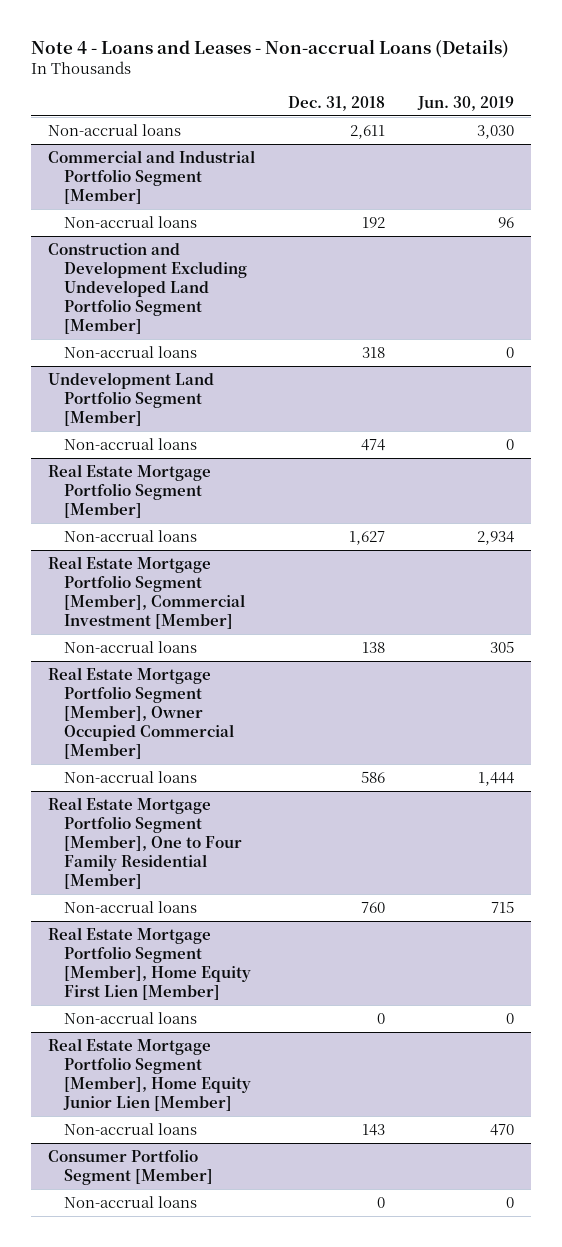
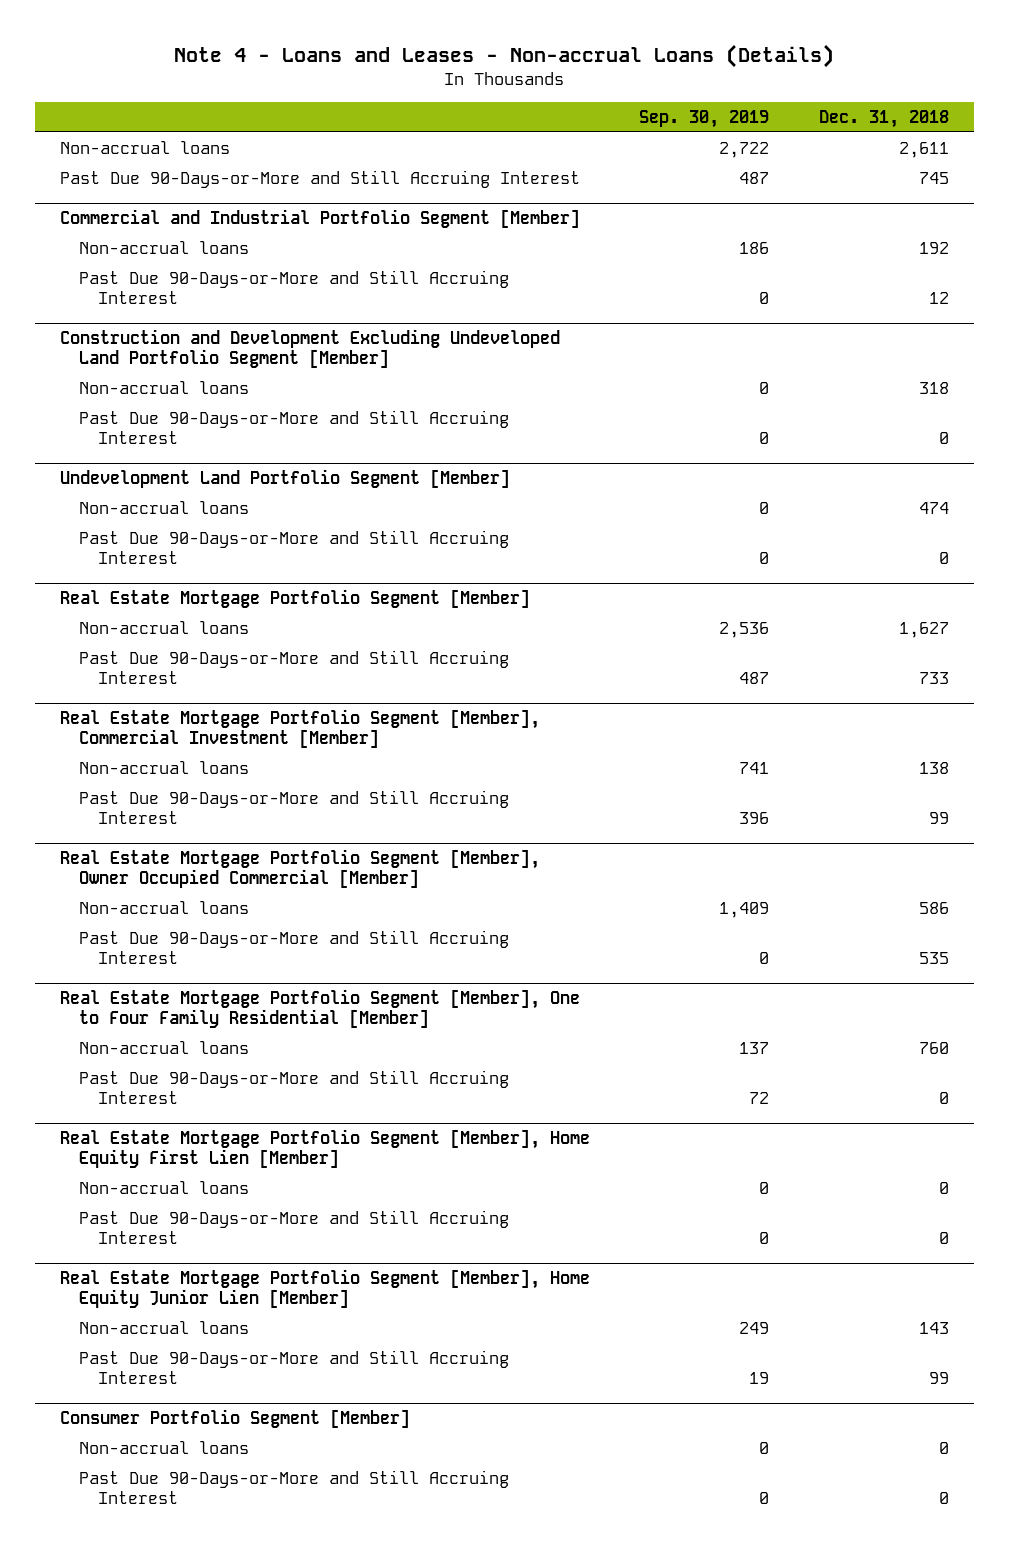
- | Dec. 31, 2018 | Jun. 30, 2019
+ | Sep. 30, 2019 | Dec. 31, 2018
+ Past Due 90-Days-or-More and Still Accruing Interest | 487 | 745
@ Commercial and Industrial Portfolio Segment [Member]
+ Past Due 90-Days-or-More and Still Accruing Interest | 0 | 12
@ Construction and Development Excluding Undeveloped Land Portfolio Segment [Member]
+ Past Due 90-Days-or-More and Still Accruing Interest | 0 | 0
@ Undevelopment Land Portfolio Segment [Member]
+ Past Due 90-Days-or-More and Still Accruing Interest | 0 | 0
@ Real Estate Mortgage Portfolio Segment [Member]
+ Past Due 90-Days-or-More and Still Accruing Interest | 487 | 733
@ Real Estate Mortgage Portfolio Segment [Member], Commercial Investment [Member]
+ Past Due 90-Days-or-More and Still Accruing Interest | 396 | 99
@ Real Estate Mortgage Portfolio Segment [Member], Owner Occupied Commercial [Member]
+ Past Due 90-Days-or-More and Still Accruing Interest | 0 | 535
@ Real Estate Mortgage Portfolio Segment [Member], One to Four Family Residential [Member]
+ Past Due 90-Days-or-More and Still Accruing Interest | 72 | 0
@ Real Estate Mortgage Portfolio Segment [Member], Home Equity First Lien [Member]
+ Past Due 90-Days-or-More and Still Accruing Interest | 0 | 0
@ Real Estate Mortgage Portfolio Segment [Member], Home Equity Junior Lien [Member]
+ Past Due 90-Days-or-More and Still Accruing Interest | 19 | 99
@ Consumer Portfolio Segment [Member]
+ Past Due 90-Days-or-More and Still Accruing Interest | 0 | 0

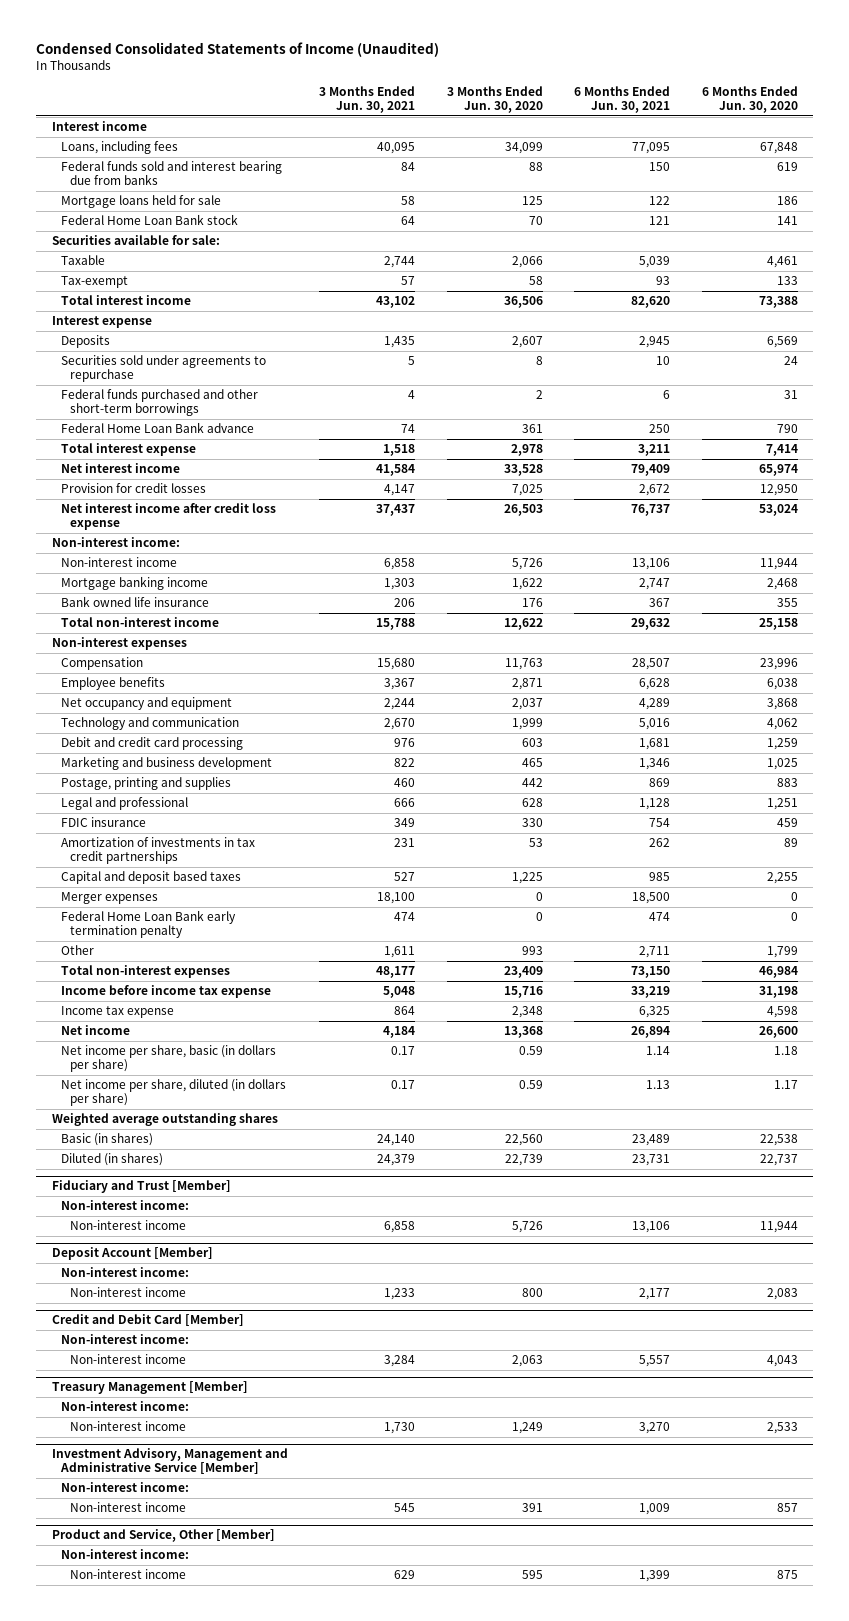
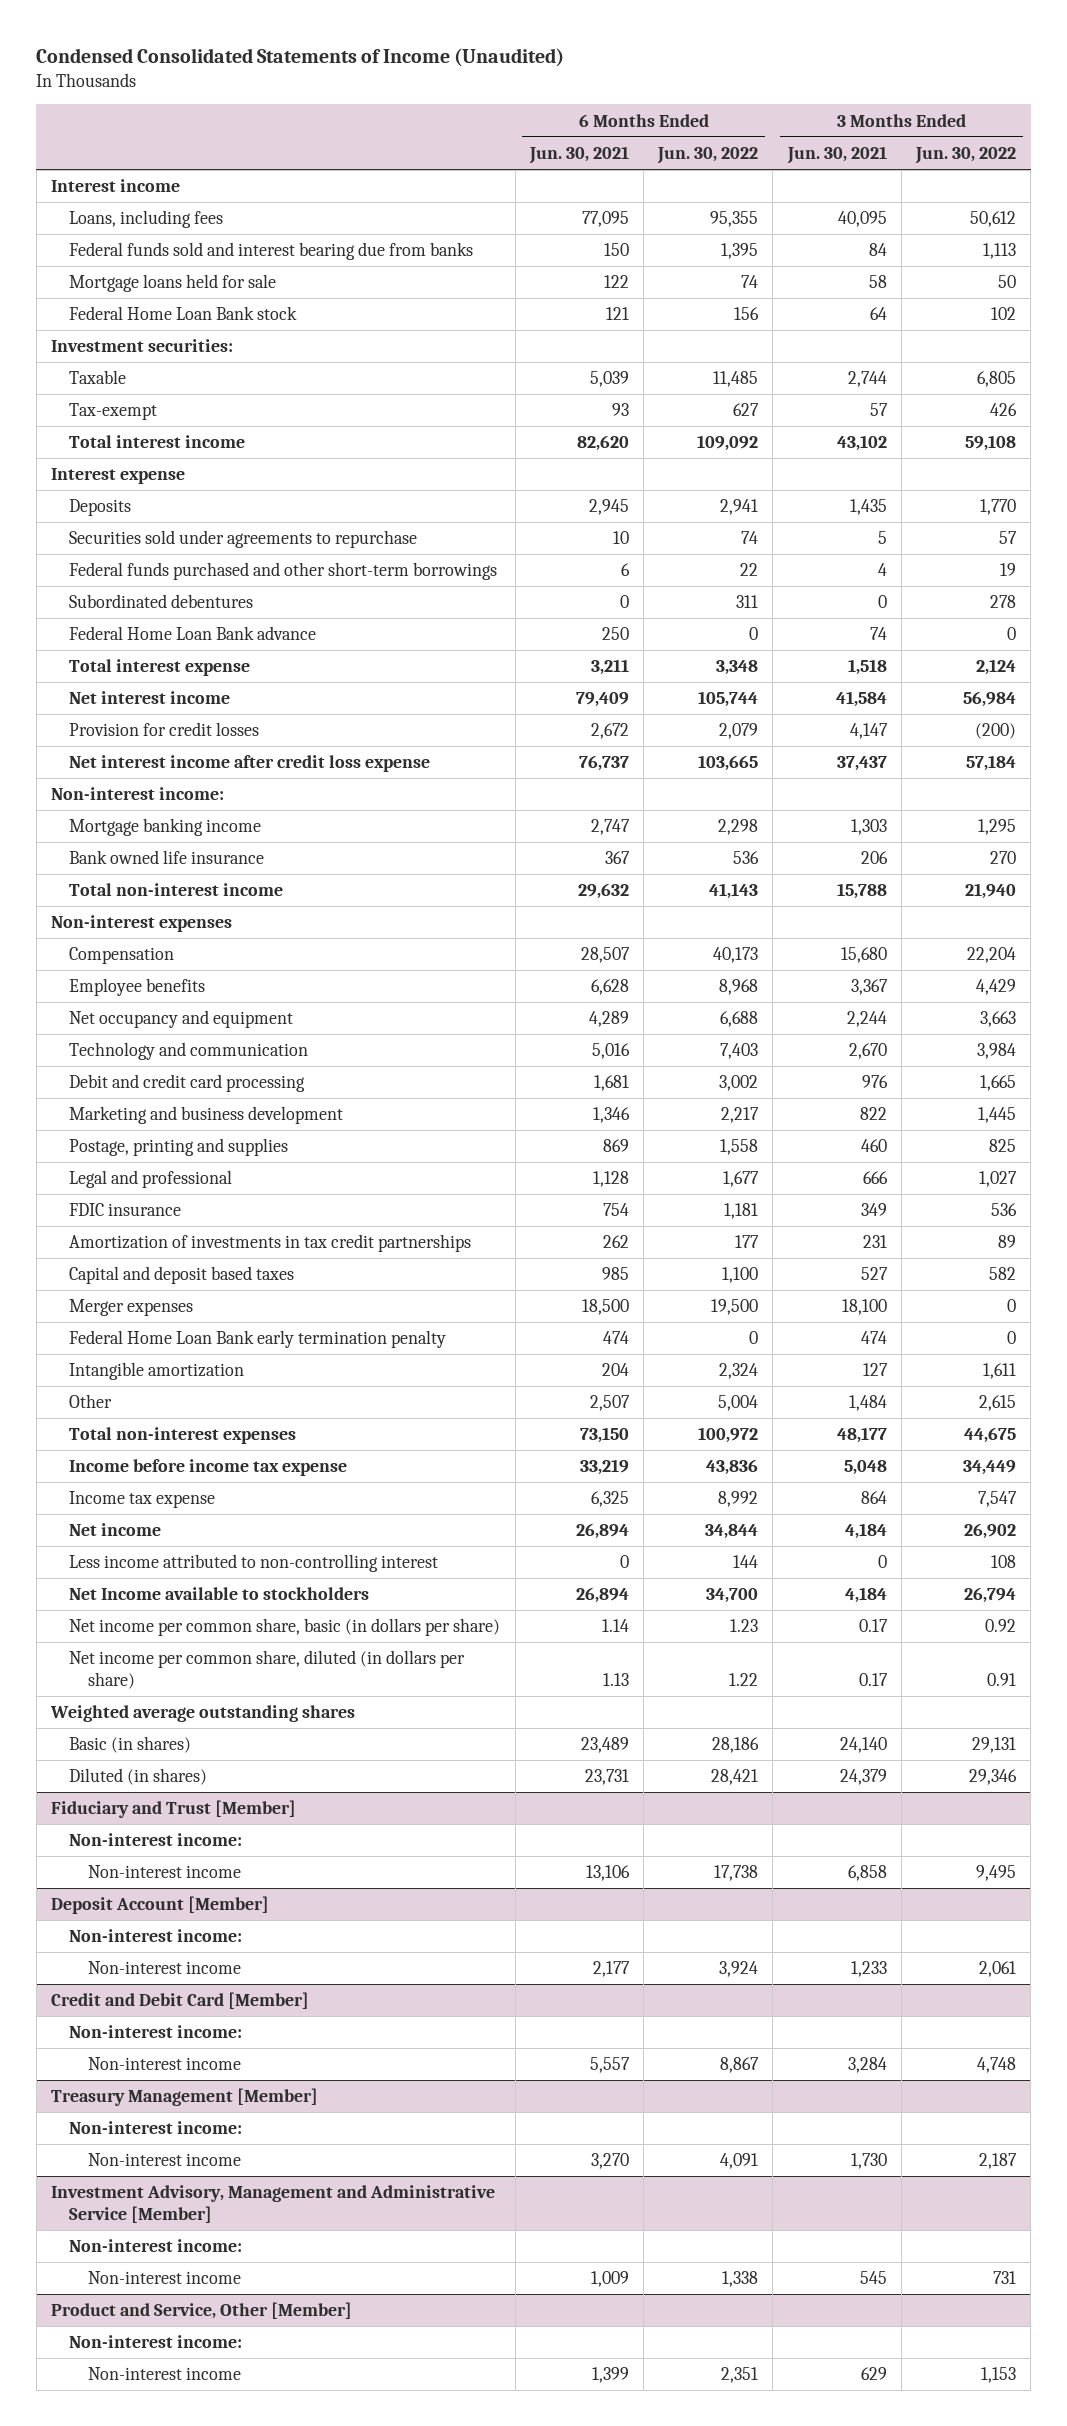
- | 3 Months Ended Jun. 30, 2021 | 3 Months Ended Jun. 30, 2020 | 6 Months Ended Jun. 30, 2021 | 6 Months Ended Jun. 30, 2020
+ | 6 Months Ended Jun. 30, 2021 | 6 Months Ended Jun. 30, 2022 | 3 Months Ended Jun. 30, 2021 | 3 Months Ended Jun. 30, 2022
- Securities available for sale:
+ Investment securities:
+ Subordinated debentures | 0 | 311 | 0 | 278
- Non-interest income | 6,858 | 5,726 | 13,106 | 11,944
- Other | 1,611 | 993 | 2,711 | 1,799
+ Intangible amortization | 204 | 2,324 | 127 | 1,611
+ Other | 2,507 | 5,004 | 1,484 | 2,615
- Net income per share, basic (in dollars per share) | 0.17 | 0.59 | 1.14 | 1.18
- Net income per share, diluted (in dollars per share) | 0.17 | 0.59 | 1.13 | 1.17
+ Less income attributed to non-controlling interest | 0 | 144 | 0 | 108
+ Net Income available to stockholders | 26,894 | 34,700 | 4,184 | 26,794
+ Net income per common share, basic (in dollars per share) | 1.14 | 1.23 | 0.17 | 0.92
+ Net income per common share, diluted (in dollars per share) | 1.13 | 1.22 | 0.17 | 0.91

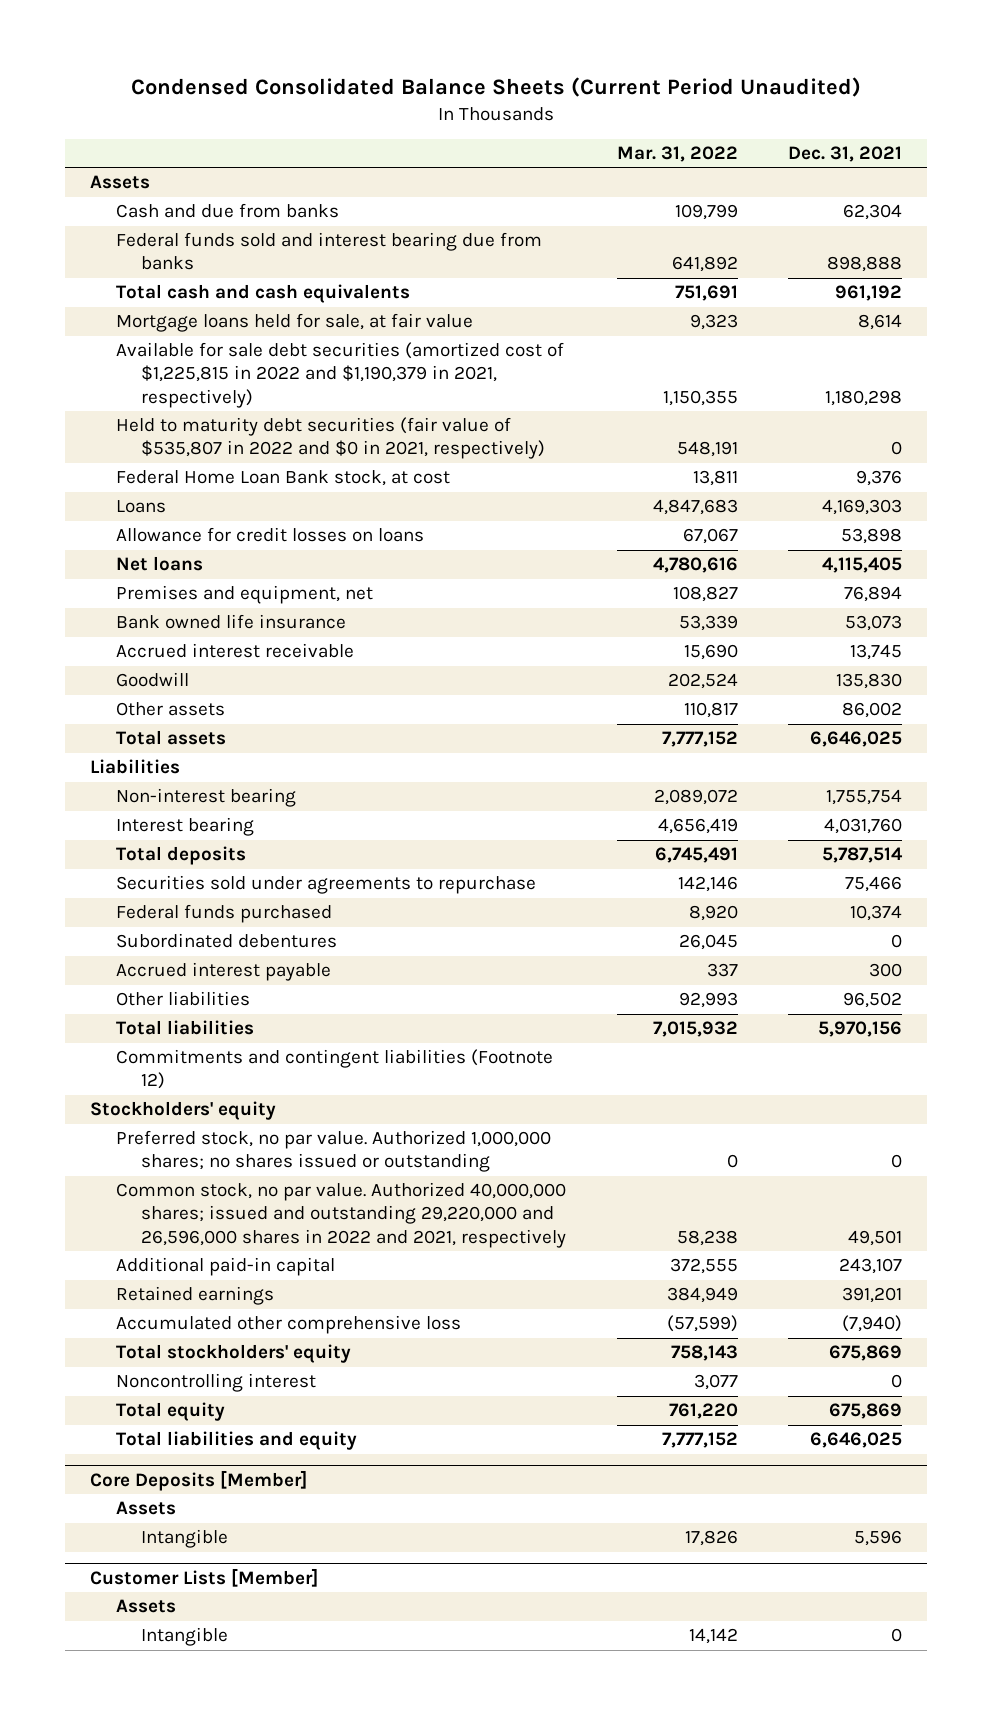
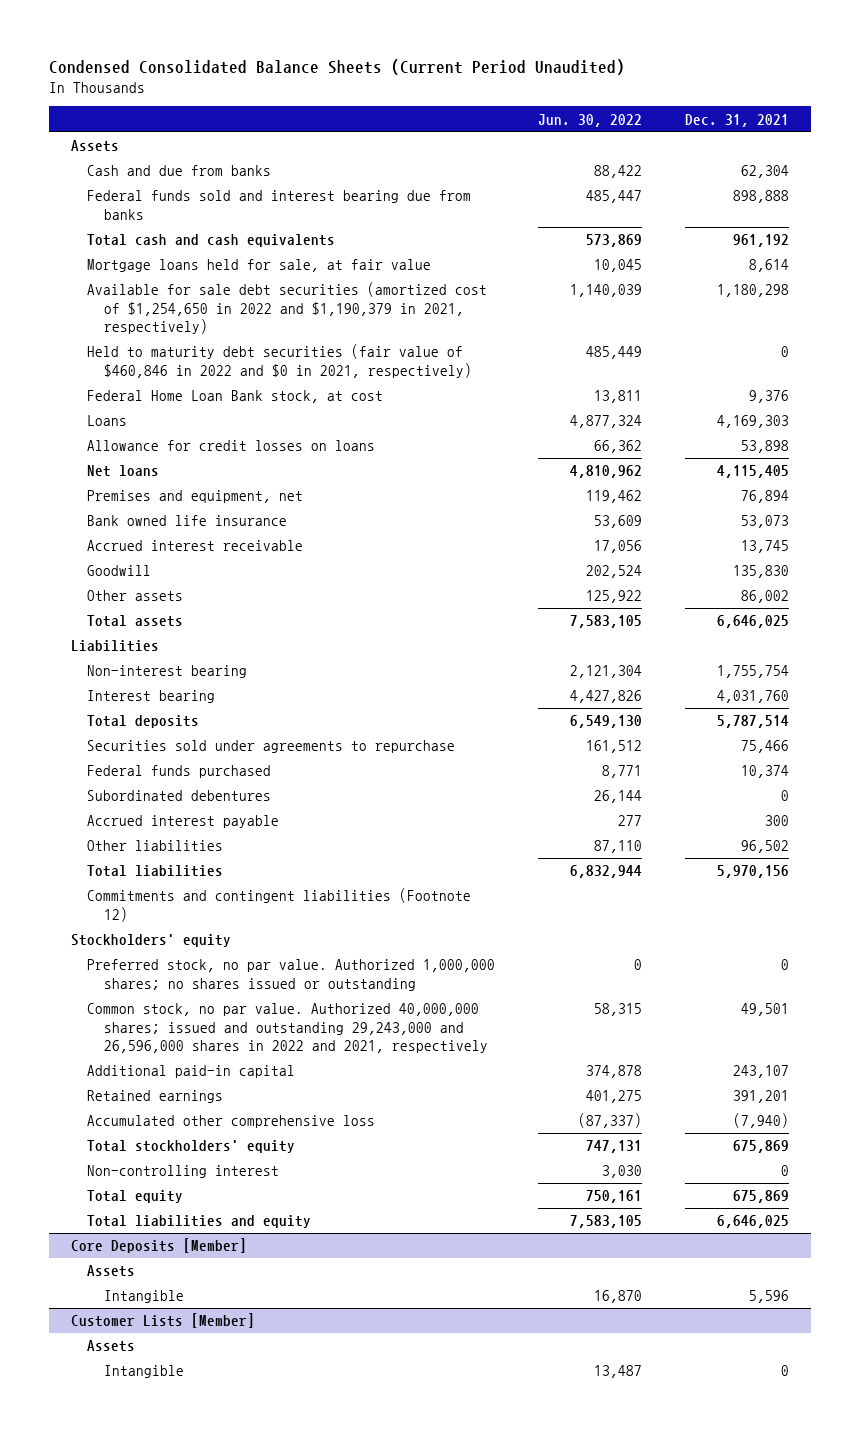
- | Mar. 31, 2022 | Dec. 31, 2021
+ | Jun. 30, 2022 | Dec. 31, 2021
- Available for sale debt securities (amortized cost of $1,225,815 in 2022 and $1,190,379 in 2021, respectively) | 1,150,355 | 1,180,298
- Held to maturity debt securities (fair value of $535,807 in 2022 and $0 in 2021, respectively) | 548,191 | 0
+ Available for sale debt securities (amortized cost of $1,254,650 in 2022 and $1,190,379 in 2021, respectively) | 1,140,039 | 1,180,298
+ Held to maturity debt securities (fair value of $460,846 in 2022 and $0 in 2021, respectively) | 485,449 | 0
- Common stock, no par value. Authorized 40,000,000 shares; issued and outstanding 29,220,000 and 26,596,000 shares in 2022 and 2021, respectively | 58,238 | 49,501
+ Common stock, no par value. Authorized 40,000,000 shares; issued and outstanding 29,243,000 and 26,596,000 shares in 2022 and 2021, respectively | 58,315 | 49,501
- Noncontrolling interest | 3,077 | 0
+ Non-controlling interest | 3,030 | 0

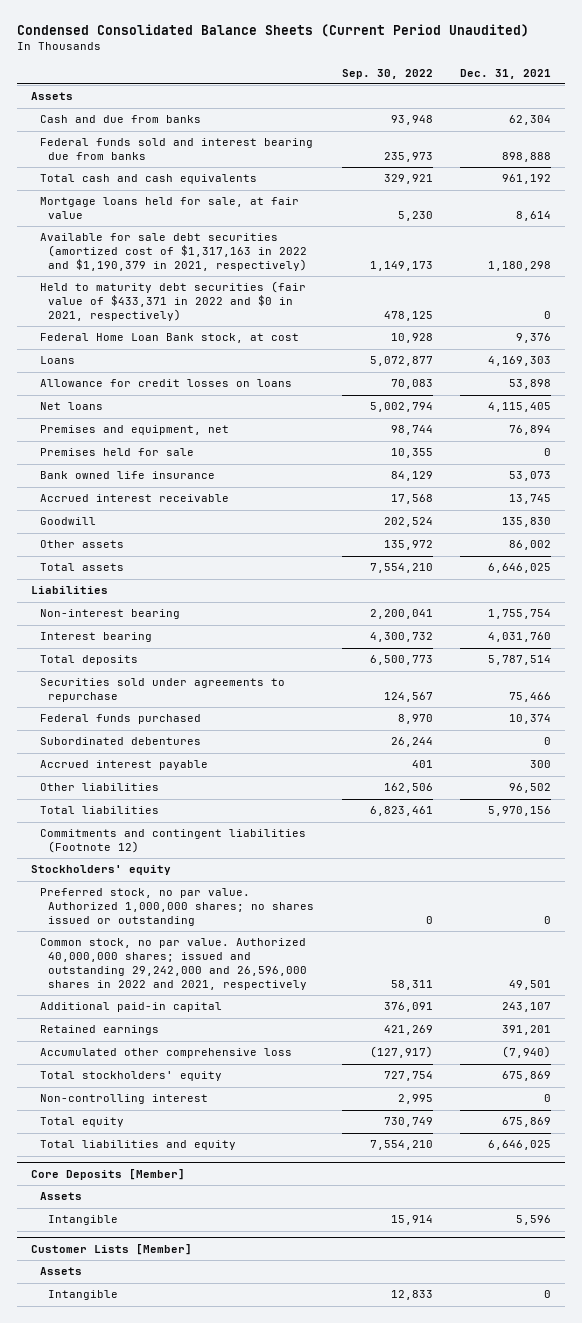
- | Jun. 30, 2022 | Dec. 31, 2021
+ | Sep. 30, 2022 | Dec. 31, 2021
- Available for sale debt securities (amortized cost of $1,254,650 in 2022 and $1,190,379 in 2021, respectively) | 1,140,039 | 1,180,298
- Held to maturity debt securities (fair value of $460,846 in 2022 and $0 in 2021, respectively) | 485,449 | 0
+ Available for sale debt securities (amortized cost of $1,317,163 in 2022 and $1,190,379 in 2021, respectively) | 1,149,173 | 1,180,298
+ Held to maturity debt securities (fair value of $433,371 in 2022 and $0 in 2021, respectively) | 478,125 | 0
+ Premises held for sale | 10,355 | 0
- Common stock, no par value. Authorized 40,000,000 shares; issued and outstanding 29,243,000 and 26,596,000 shares in 2022 and 2021, respectively | 58,315 | 49,501
+ Common stock, no par value. Authorized 40,000,000 shares; issued and outstanding 29,242,000 and 26,596,000 shares in 2022 and 2021, respectively | 58,311 | 49,501

